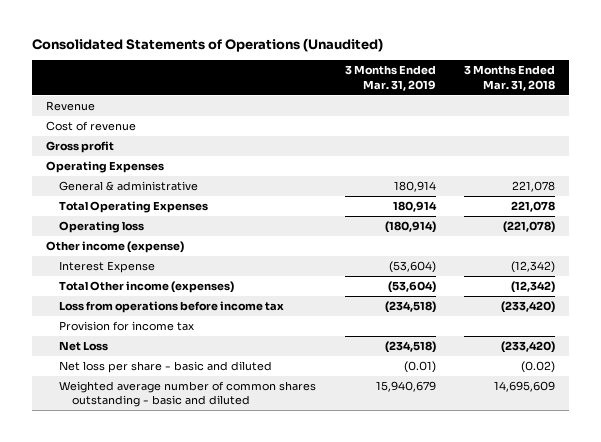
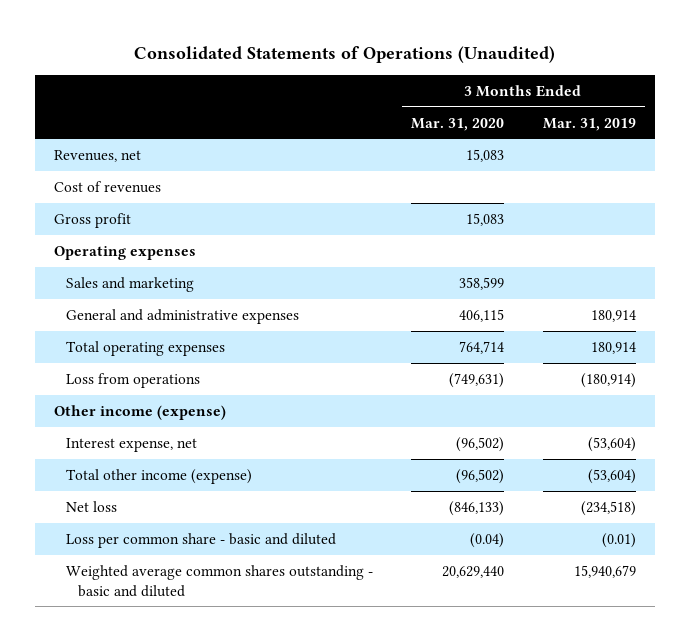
- | 3 Months Ended Mar. 31, 2019 | 3 Months Ended Mar. 31, 2018
+ | 3 Months Ended Mar. 31, 2020 | 3 Months Ended Mar. 31, 2019
- Revenue
- Cost of revenue
+ Revenues, net | 15,083 |
+ Cost of revenues
- Operating Expenses
- General & administrative | 180,914 | 221,078
- Total Operating Expenses | 180,914 | 221,078
- Operating loss | (180,914) | (221,078)
+ Operating expenses
+ Sales and marketing | 358,599 |
+ General and administrative expenses | 406,115 | 180,914
+ Total operating expenses | 764,714 | 180,914
+ Loss from operations | (749,631) | (180,914)
- Interest Expense | (53,604) | (12,342)
- Total Other income (expenses) | (53,604) | (12,342)
- Loss from operations before income tax | (234,518) | (233,420)
- Provision for income tax
- Net Loss | (234,518) | (233,420)
- Net loss per share - basic and diluted | (0.01) | (0.02)
- Weighted average number of common shares outstanding - basic and diluted | 15,940,679 | 14,695,609
+ Interest expense, net | (96,502) | (53,604)
+ Total other income (expense) | (96,502) | (53,604)
+ Net loss | (846,133) | (234,518)
+ Loss per common share - basic and diluted | (0.04) | (0.01)
+ Weighted average common shares outstanding - basic and diluted | 20,629,440 | 15,940,679

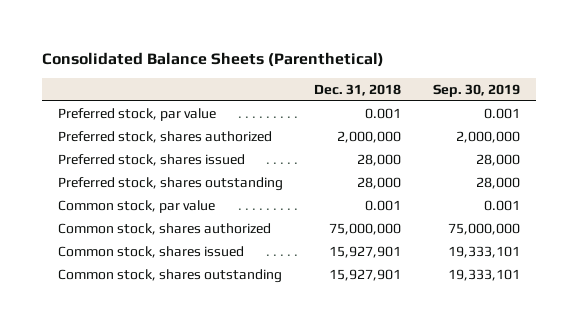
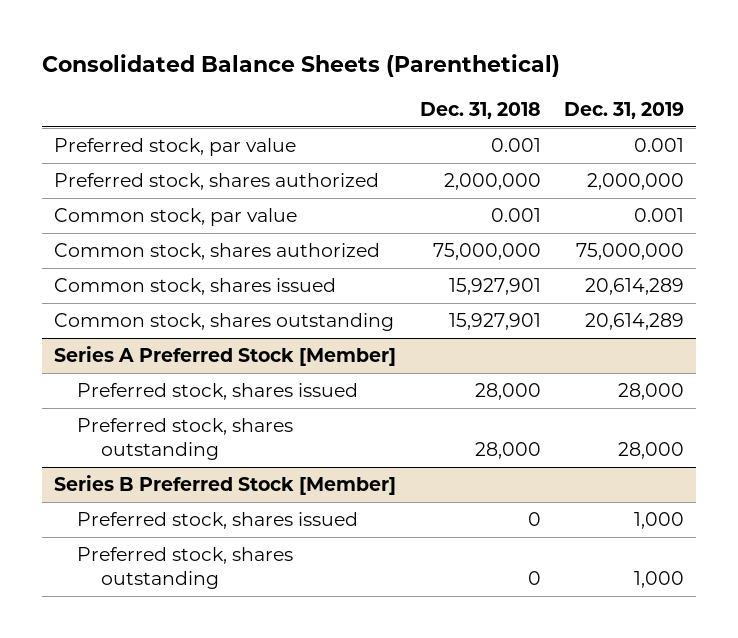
- | Dec. 31, 2018 | Sep. 30, 2019
+ | Dec. 31, 2018 | Dec. 31, 2019
- Preferred stock, shares issued | 28,000 | 28,000
- Preferred stock, shares outstanding | 28,000 | 28,000
+ Series A Preferred Stock [Member]
+ Preferred stock, shares issued | 28,000 | 28,000
+ Preferred stock, shares outstanding | 28,000 | 28,000
+ Series B Preferred Stock [Member]
+ Preferred stock, shares issued | 0 | 1,000
+ Preferred stock, shares outstanding | 0 | 1,000

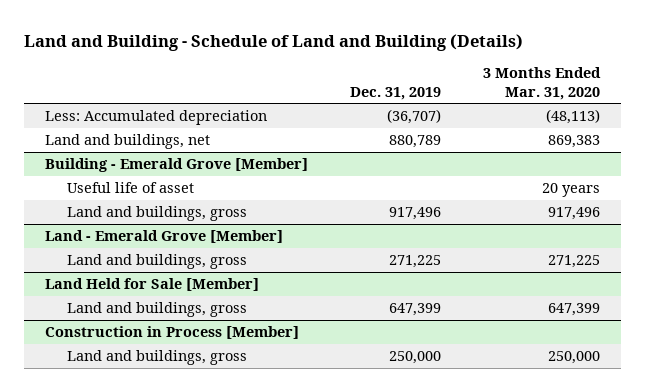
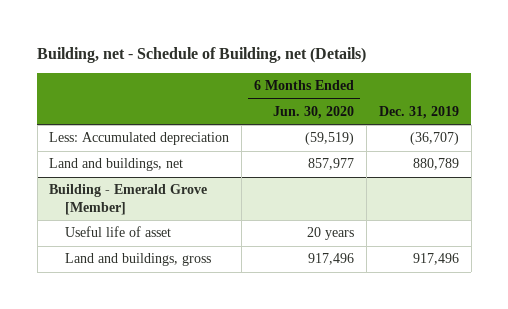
- Land and Building - Schedule of Land and Building (Details)
+ Building, net - Schedule of Building, net (Details)
- | Dec. 31, 2019 | 3 Months Ended Mar. 31, 2020
+ | 6 Months Ended Jun. 30, 2020 | Dec. 31, 2019
- Land - Emerald Grove [Member]
- Land and buildings, gross | 271,225 | 271,225
- Land Held for Sale [Member]
- Land and buildings, gross | 647,399 | 647,399
- Construction in Process [Member]
- Land and buildings, gross | 250,000 | 250,000

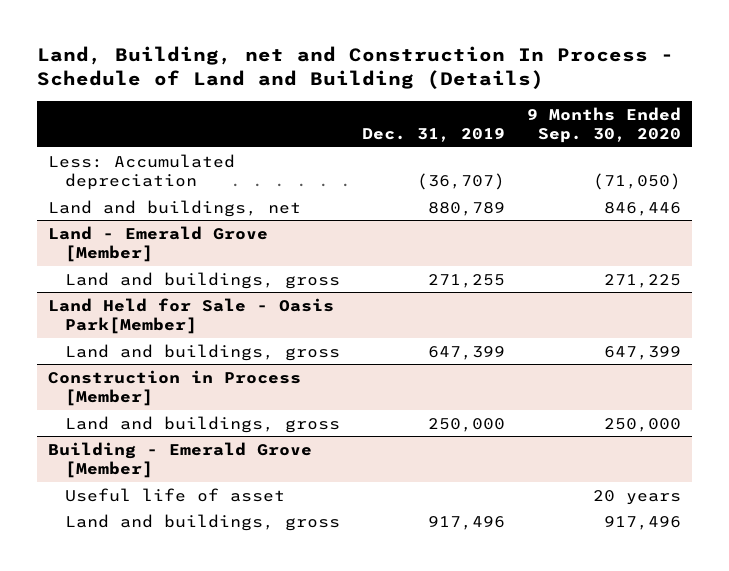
- Building, net - Schedule of Building, net (Details)
+ Land, Building, net and Construction In Process - Schedule of Land and Building (Details)
- | 6 Months Ended Jun. 30, 2020 | Dec. 31, 2019
+ | Dec. 31, 2019 | 9 Months Ended Sep. 30, 2020
+ Land - Emerald Grove [Member]
+ Land and buildings, gross | 271,255 | 271,225
+ Land Held for Sale - Oasis Park[Member]
+ Land and buildings, gross | 647,399 | 647,399
+ Construction in Process [Member]
+ Land and buildings, gross | 250,000 | 250,000

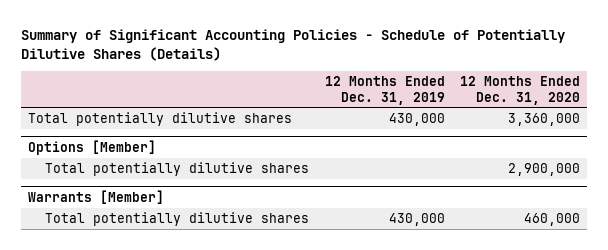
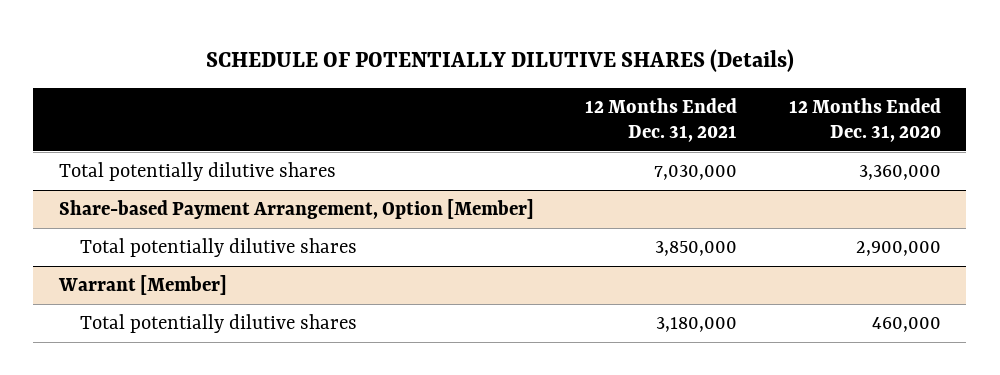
- Summary of Significant Accounting Policies - Schedule of Potentially Dilutive Shares (Details)
+ SCHEDULE OF POTENTIALLY DILUTIVE SHARES (Details)
- | 12 Months Ended Dec. 31, 2019 | 12 Months Ended Dec. 31, 2020
+ | 12 Months Ended Dec. 31, 2021 | 12 Months Ended Dec. 31, 2020
- Options [Member]
+ Share-based Payment Arrangement, Option [Member]
- Warrants [Member]
+ Warrant [Member]

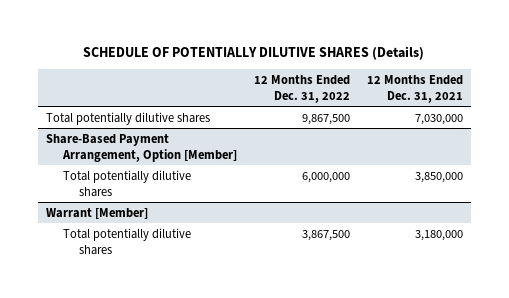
- | 12 Months Ended Dec. 31, 2021 | 12 Months Ended Dec. 31, 2020
+ | 12 Months Ended Dec. 31, 2022 | 12 Months Ended Dec. 31, 2021
- Share-based Payment Arrangement, Option [Member]
+ Share-Based Payment Arrangement, Option [Member]

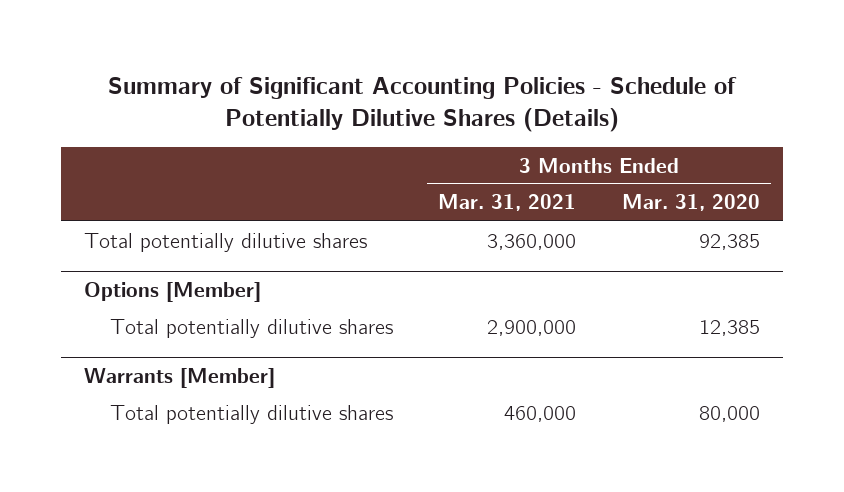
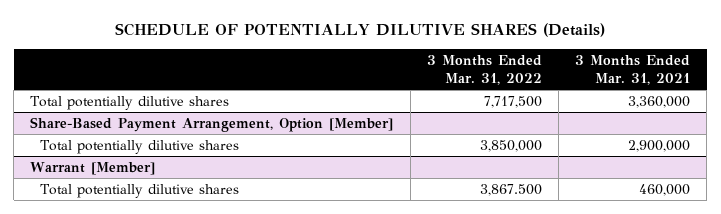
- Summary of Significant Accounting Policies - Schedule of Potentially Dilutive Shares (Details)
+ SCHEDULE OF POTENTIALLY DILUTIVE SHARES (Details)
- | 3 Months Ended Mar. 31, 2021 | 3 Months Ended Mar. 31, 2020
+ | 3 Months Ended Mar. 31, 2022 | 3 Months Ended Mar. 31, 2021
- Options [Member]
+ Share-Based Payment Arrangement, Option [Member]
- Warrants [Member]
+ Warrant [Member]

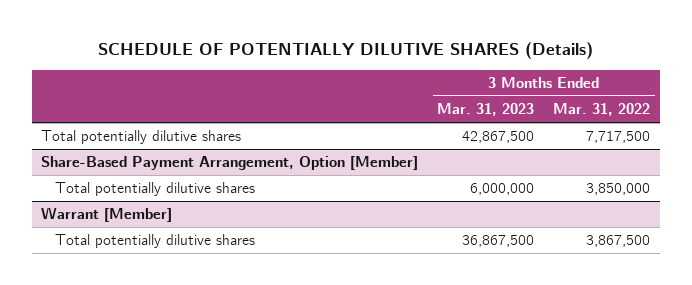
- | 3 Months Ended Mar. 31, 2022 | 3 Months Ended Mar. 31, 2021
+ | 3 Months Ended Mar. 31, 2023 | 3 Months Ended Mar. 31, 2022
@ Warrant [Member]
- Total potentially dilutive shares | 3,867.500 | 460,000
+ Total potentially dilutive shares | 36,867,500 | 3,867,500

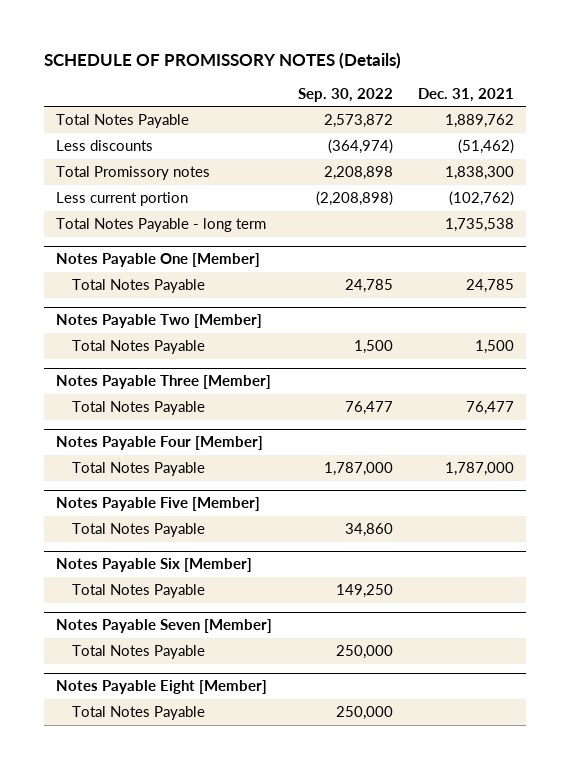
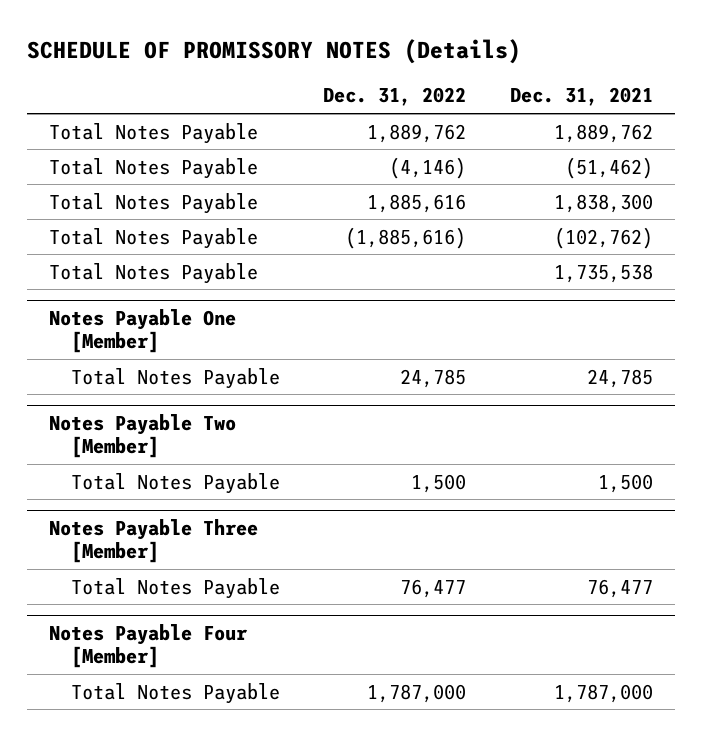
- | Sep. 30, 2022 | Dec. 31, 2021
+ | Dec. 31, 2022 | Dec. 31, 2021
- Less discounts | (364,974) | (51,462)
- Total Promissory notes | 2,208,898 | 1,838,300
- Less current portion | (2,208,898) | (102,762)
- Total Notes Payable - long term | | 1,735,538
+ Total Notes Payable | (4,146) | (51,462)
+ Total Notes Payable | 1,885,616 | 1,838,300
+ Total Notes Payable | (1,885,616) | (102,762)
+ Total Notes Payable | | 1,735,538
- Notes Payable Five [Member]
- Total Notes Payable | 34,860 |
- Notes Payable Six [Member]
- Total Notes Payable | 149,250 |
- Notes Payable Seven [Member]
- Total Notes Payable | 250,000 |
- Notes Payable Eight [Member]
- Total Notes Payable | 250,000 |

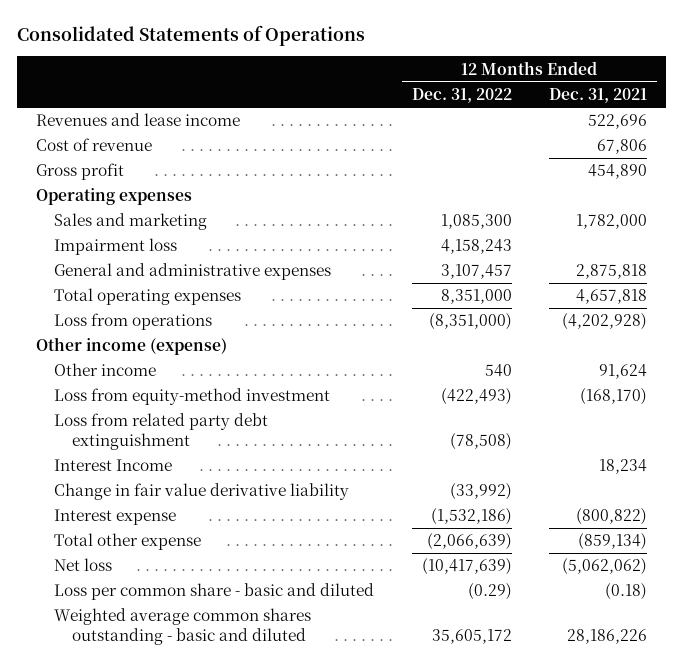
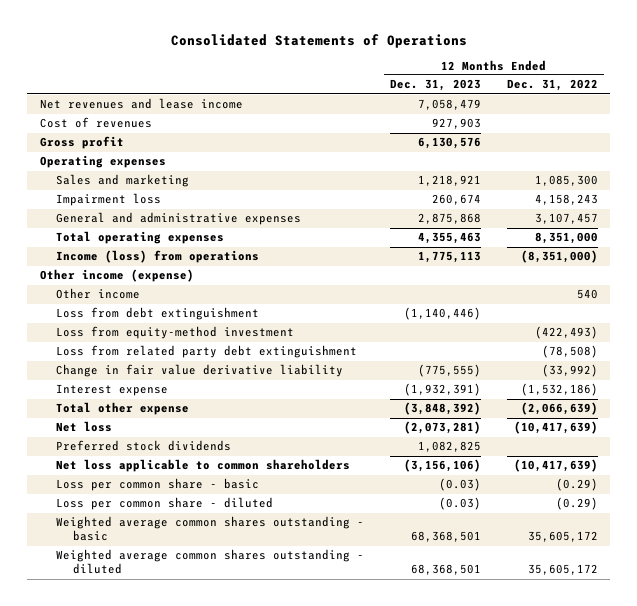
- | 12 Months Ended Dec. 31, 2022 | 12 Months Ended Dec. 31, 2021
+ | 12 Months Ended Dec. 31, 2023 | 12 Months Ended Dec. 31, 2022
- Revenues and lease income | | 522,696
- Cost of revenue | | 67,806
+ Net revenues and lease income | 7,058,479 |
+ Cost of revenues | 927,903 |
- Loss from operations | (8,351,000) | (4,202,928)
+ Income (loss) from operations | 1,775,113 | (8,351,000)
+ Loss from debt extinguishment | (1,140,446) |
- Interest Income | | 18,234
- Loss per common share - basic and diluted | (0.29) | (0.18)
- Weighted average common shares outstanding - basic and diluted | 35,605,172 | 28,186,226
+ Preferred stock dividends | 1,082,825 |
+ Net loss applicable to common shareholders | (3,156,106) | (10,417,639)
+ Loss per common share - basic | (0.03) | (0.29)
+ Loss per common share - diluted | (0.03) | (0.29)
+ Weighted average common shares outstanding - basic | 68,368,501 | 35,605,172
+ Weighted average common shares outstanding - diluted | 68,368,501 | 35,605,172

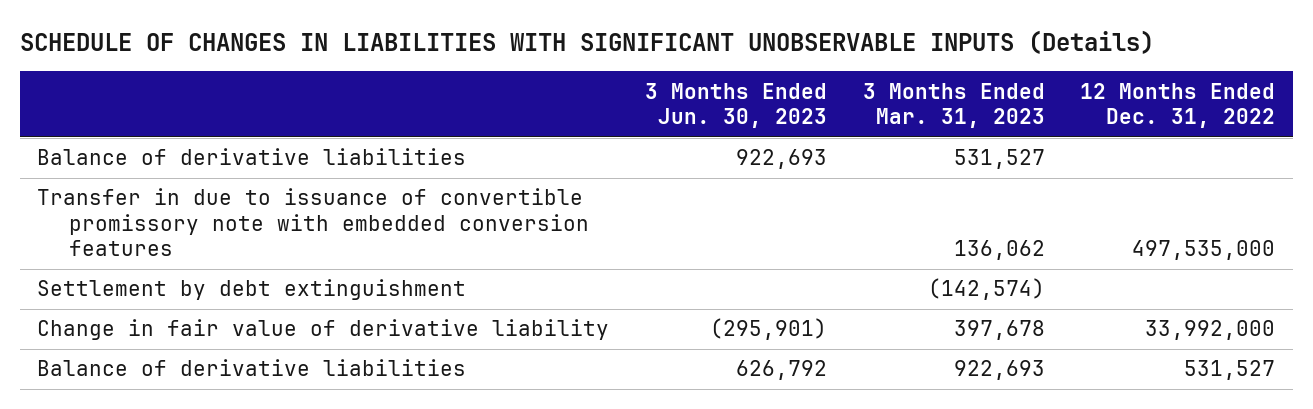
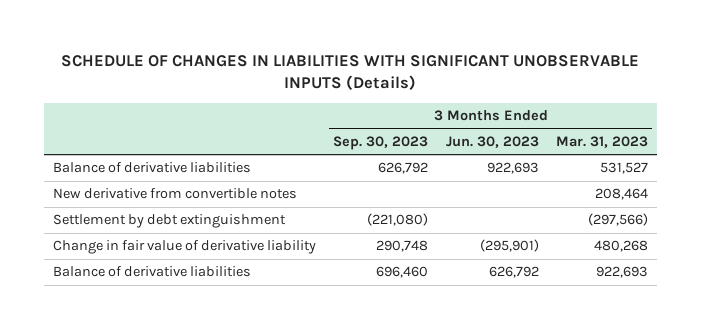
- | 3 Months Ended Jun. 30, 2023 | 3 Months Ended Mar. 31, 2023 | 12 Months Ended Dec. 31, 2022
+ | 3 Months Ended Sep. 30, 2023 | 3 Months Ended Jun. 30, 2023 | 3 Months Ended Mar. 31, 2023
- Transfer in due to issuance of convertible promissory note with embedded conversion features | | 136,062 | 497,535,000
- Settlement by debt extinguishment | | (142,574) |
- Change in fair value of derivative liability | (295,901) | 397,678 | 33,992,000
+ New derivative from convertible notes | | | 208,464
+ Settlement by debt extinguishment | (221,080) | | (297,566)
+ Change in fair value of derivative liability | 290,748 | (295,901) | 480,268

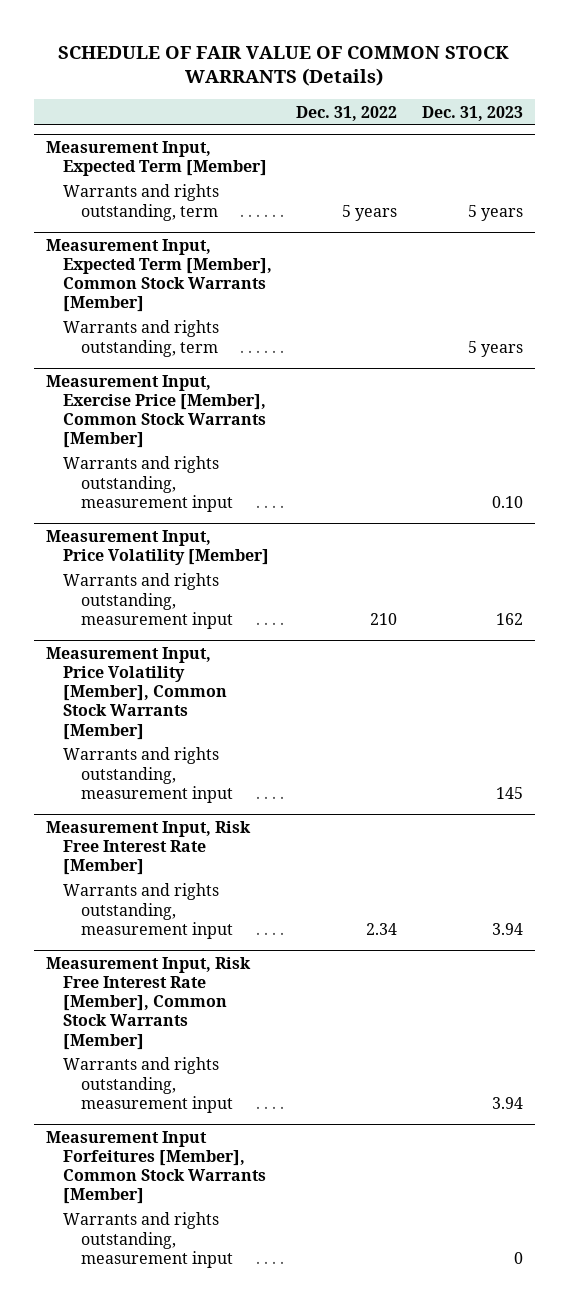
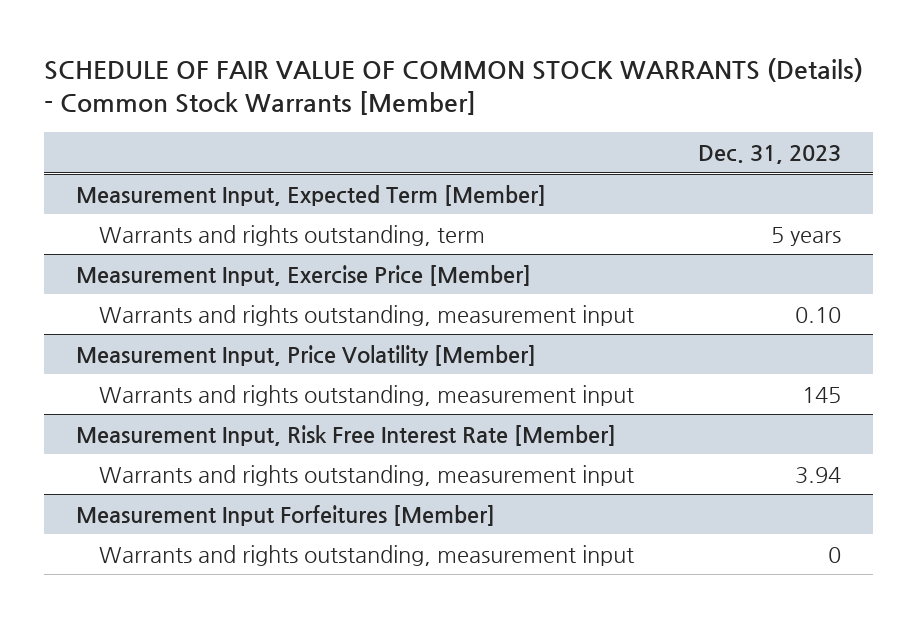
- SCHEDULE OF FAIR VALUE OF COMMON STOCK WARRANTS (Details)
+ SCHEDULE OF FAIR VALUE OF COMMON STOCK WARRANTS (Details) - Common Stock Warrants [Member]
- | Dec. 31, 2022 | Dec. 31, 2023
+ | Dec. 31, 2023
- Measurement Input, Expected Term [Member], Common Stock Warrants [Member]
- Warrants and rights outstanding, term | | 5 years
- Measurement Input, Exercise Price [Member], Common Stock Warrants [Member]
+ Measurement Input, Exercise Price [Member]
@ Measurement Input, Price Volatility [Member]
- Warrants and rights outstanding, measurement input | 210 | 162
- Measurement Input, Price Volatility [Member], Common Stock Warrants [Member]
- Measurement Input, Risk Free Interest Rate [Member], Common Stock Warrants [Member]
- Warrants and rights outstanding, measurement input | | 3.94
- Measurement Input Forfeitures [Member], Common Stock Warrants [Member]
+ Measurement Input Forfeitures [Member]

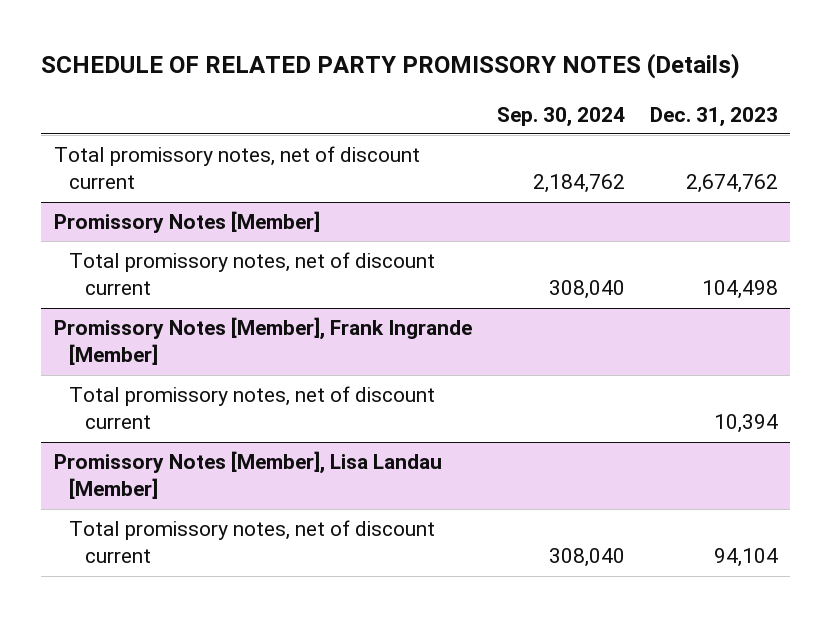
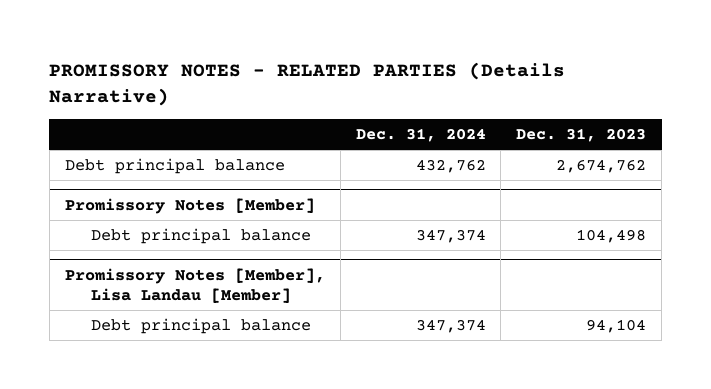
- SCHEDULE OF RELATED PARTY PROMISSORY NOTES (Details)
+ PROMISSORY NOTES - RELATED PARTIES (Details Narrative)
- | Sep. 30, 2024 | Dec. 31, 2023
+ | Dec. 31, 2024 | Dec. 31, 2023
- Total promissory notes, net of discount current | 2,184,762 | 2,674,762
+ Debt principal balance | 432,762 | 2,674,762
@ Promissory Notes [Member]
- Total promissory notes, net of discount current | 308,040 | 104,498
- Promissory Notes [Member], Frank Ingrande [Member]
- Total promissory notes, net of discount current | | 10,394
@ Promissory Notes [Member]
+ Debt principal balance | 347,374 | 104,498
@ Promissory Notes [Member], Lisa Landau [Member]
- Total promissory notes, net of discount current | 308,040 | 94,104
+ Debt principal balance | 347,374 | 94,104

